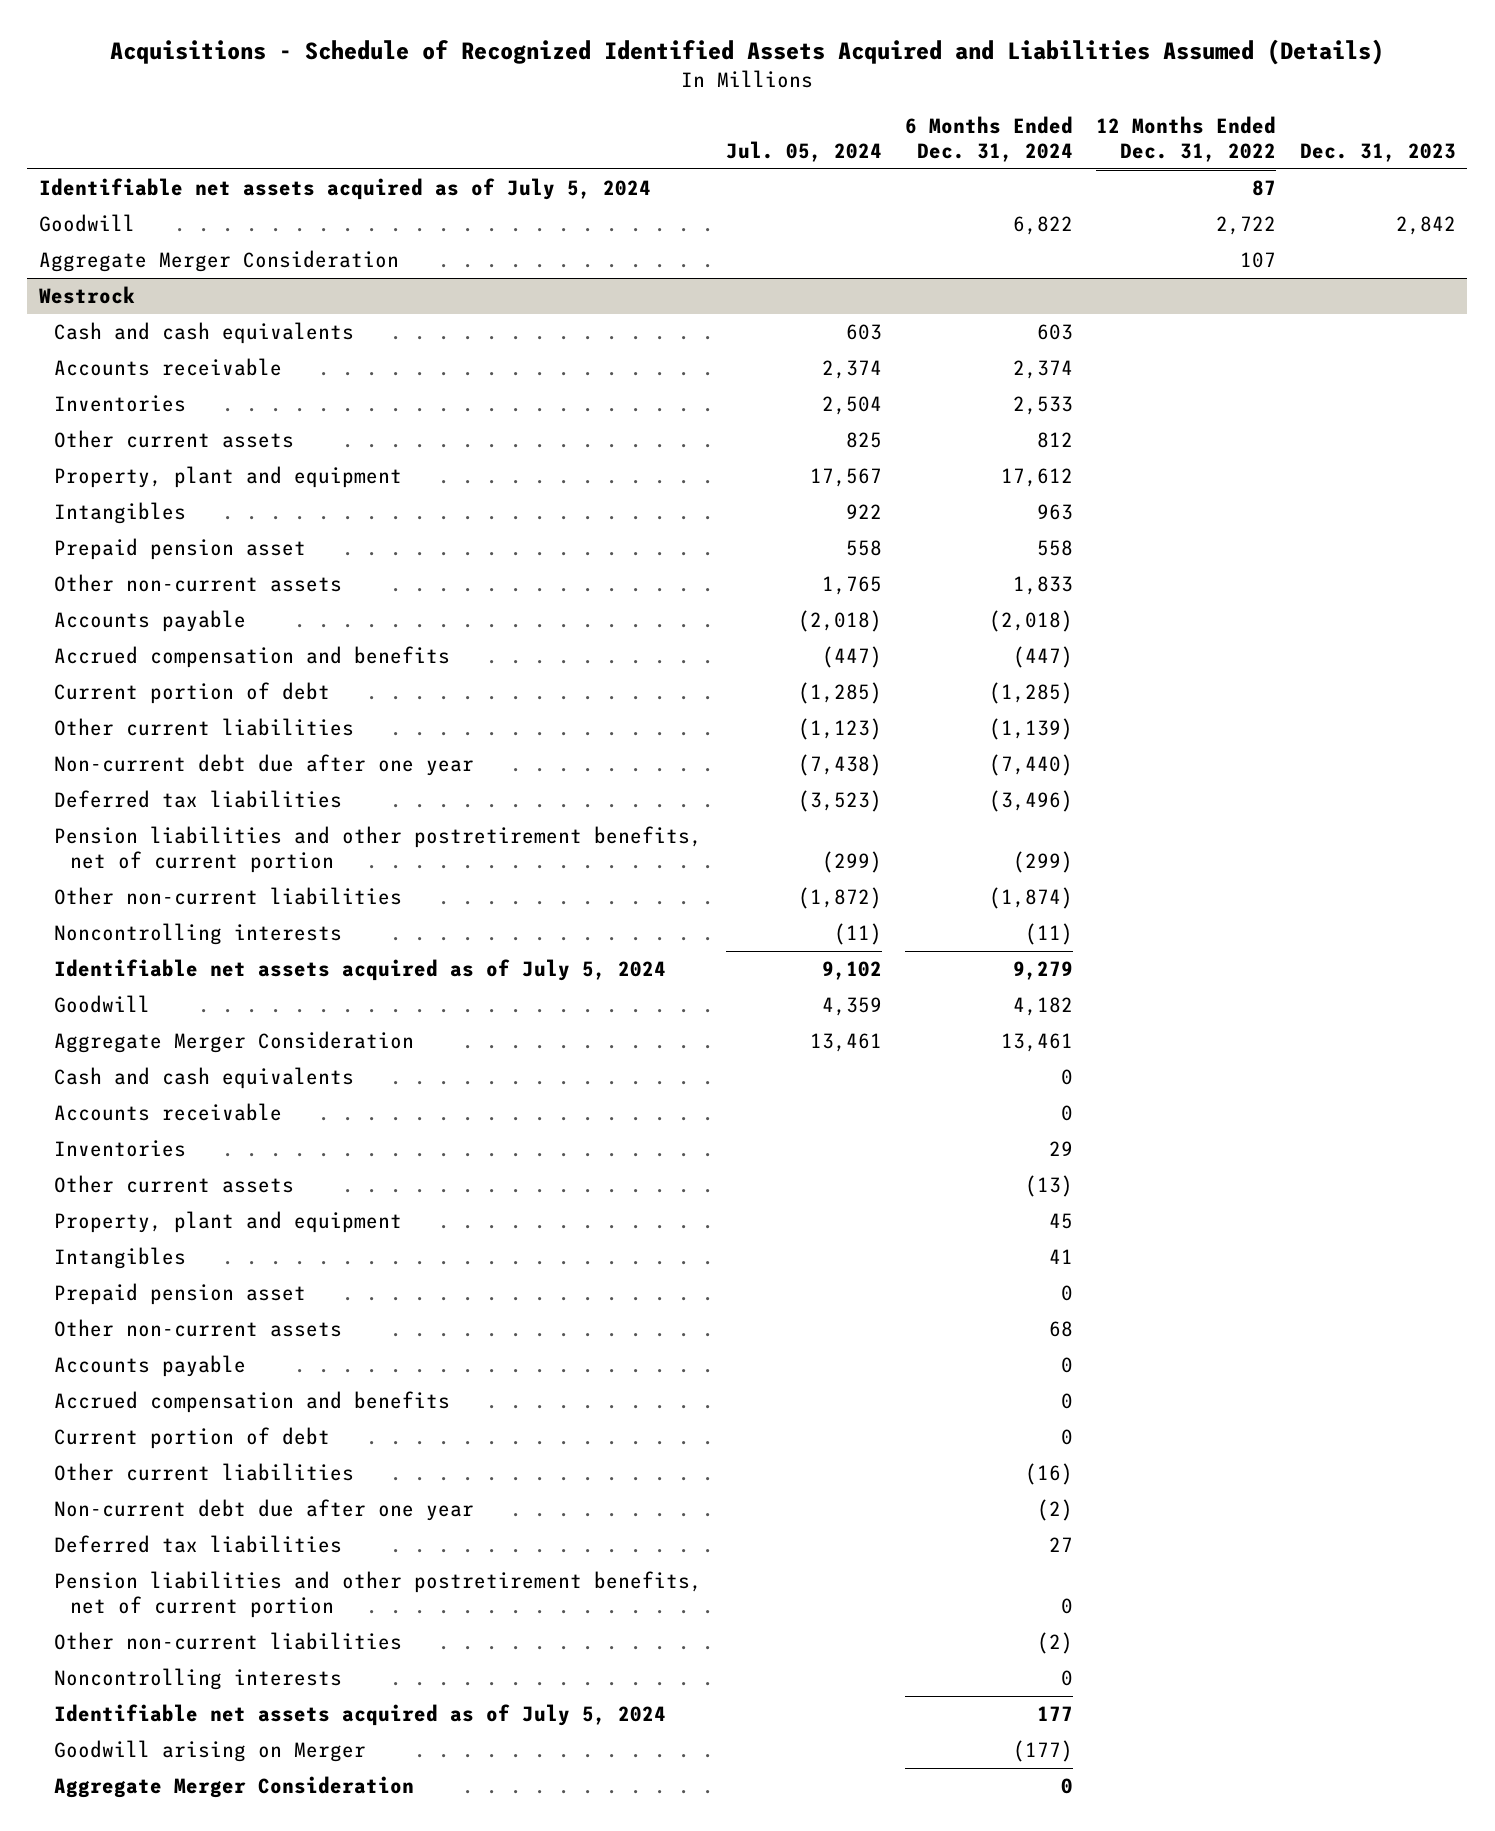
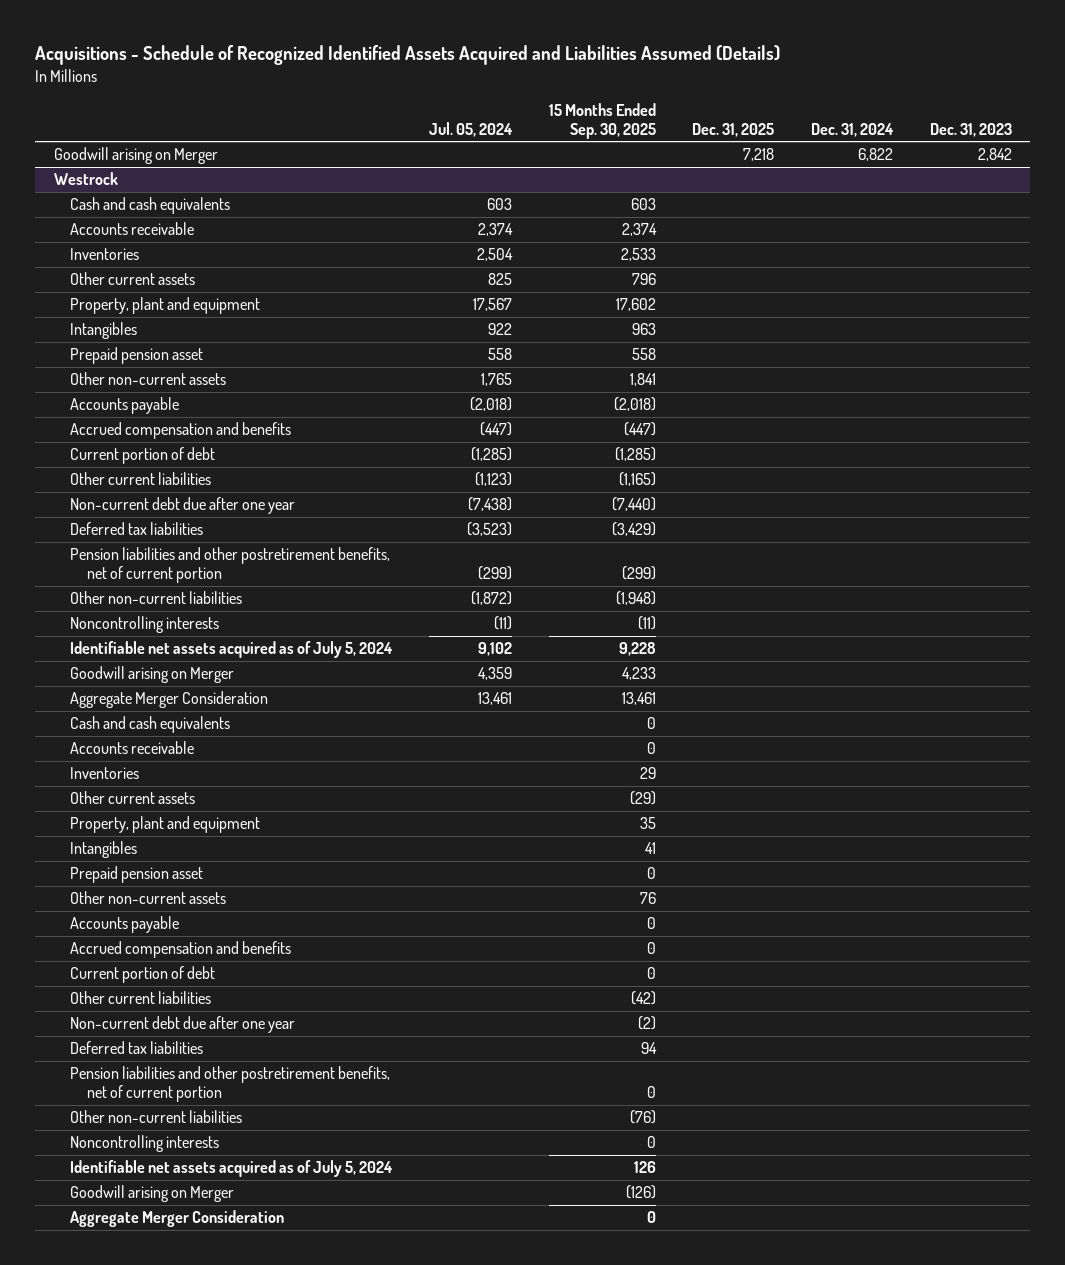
- | Jul. 05, 2024 | 6 Months Ended Dec. 31, 2024 | 12 Months Ended Dec. 31, 2022 | Dec. 31, 2023
+ | Jul. 05, 2024 | 15 Months Ended Sep. 30, 2025 | Dec. 31, 2025 | Dec. 31, 2024 | Dec. 31, 2023
- Identifiable net assets acquired as of July 5, 2024 | | | 87 |
- Goodwill | | 6,822 | 2,722 | 2,842
- Aggregate Merger Consideration | | | 107 |
+ Goodwill arising on Merger | | | 7,218 | 6,822 | 2,842
@ Westrock
- Goodwill | 4,359 | 4,182 | |
+ Goodwill arising on Merger | 4,359 | 4,233 | | |

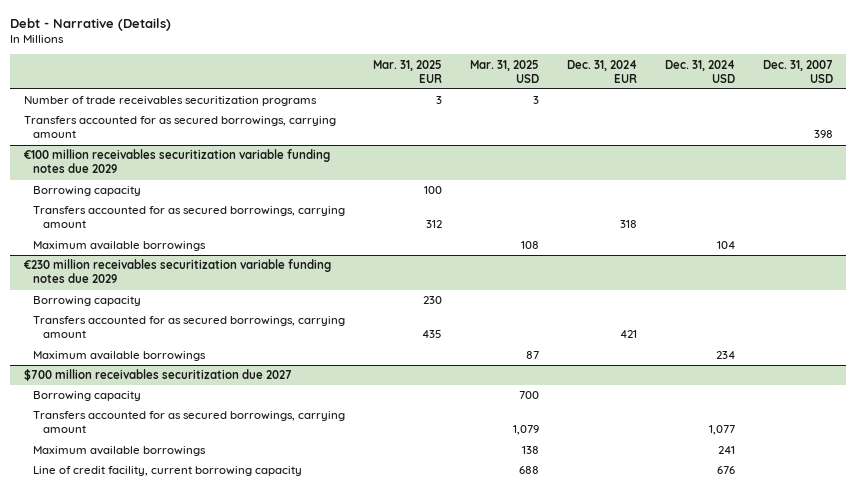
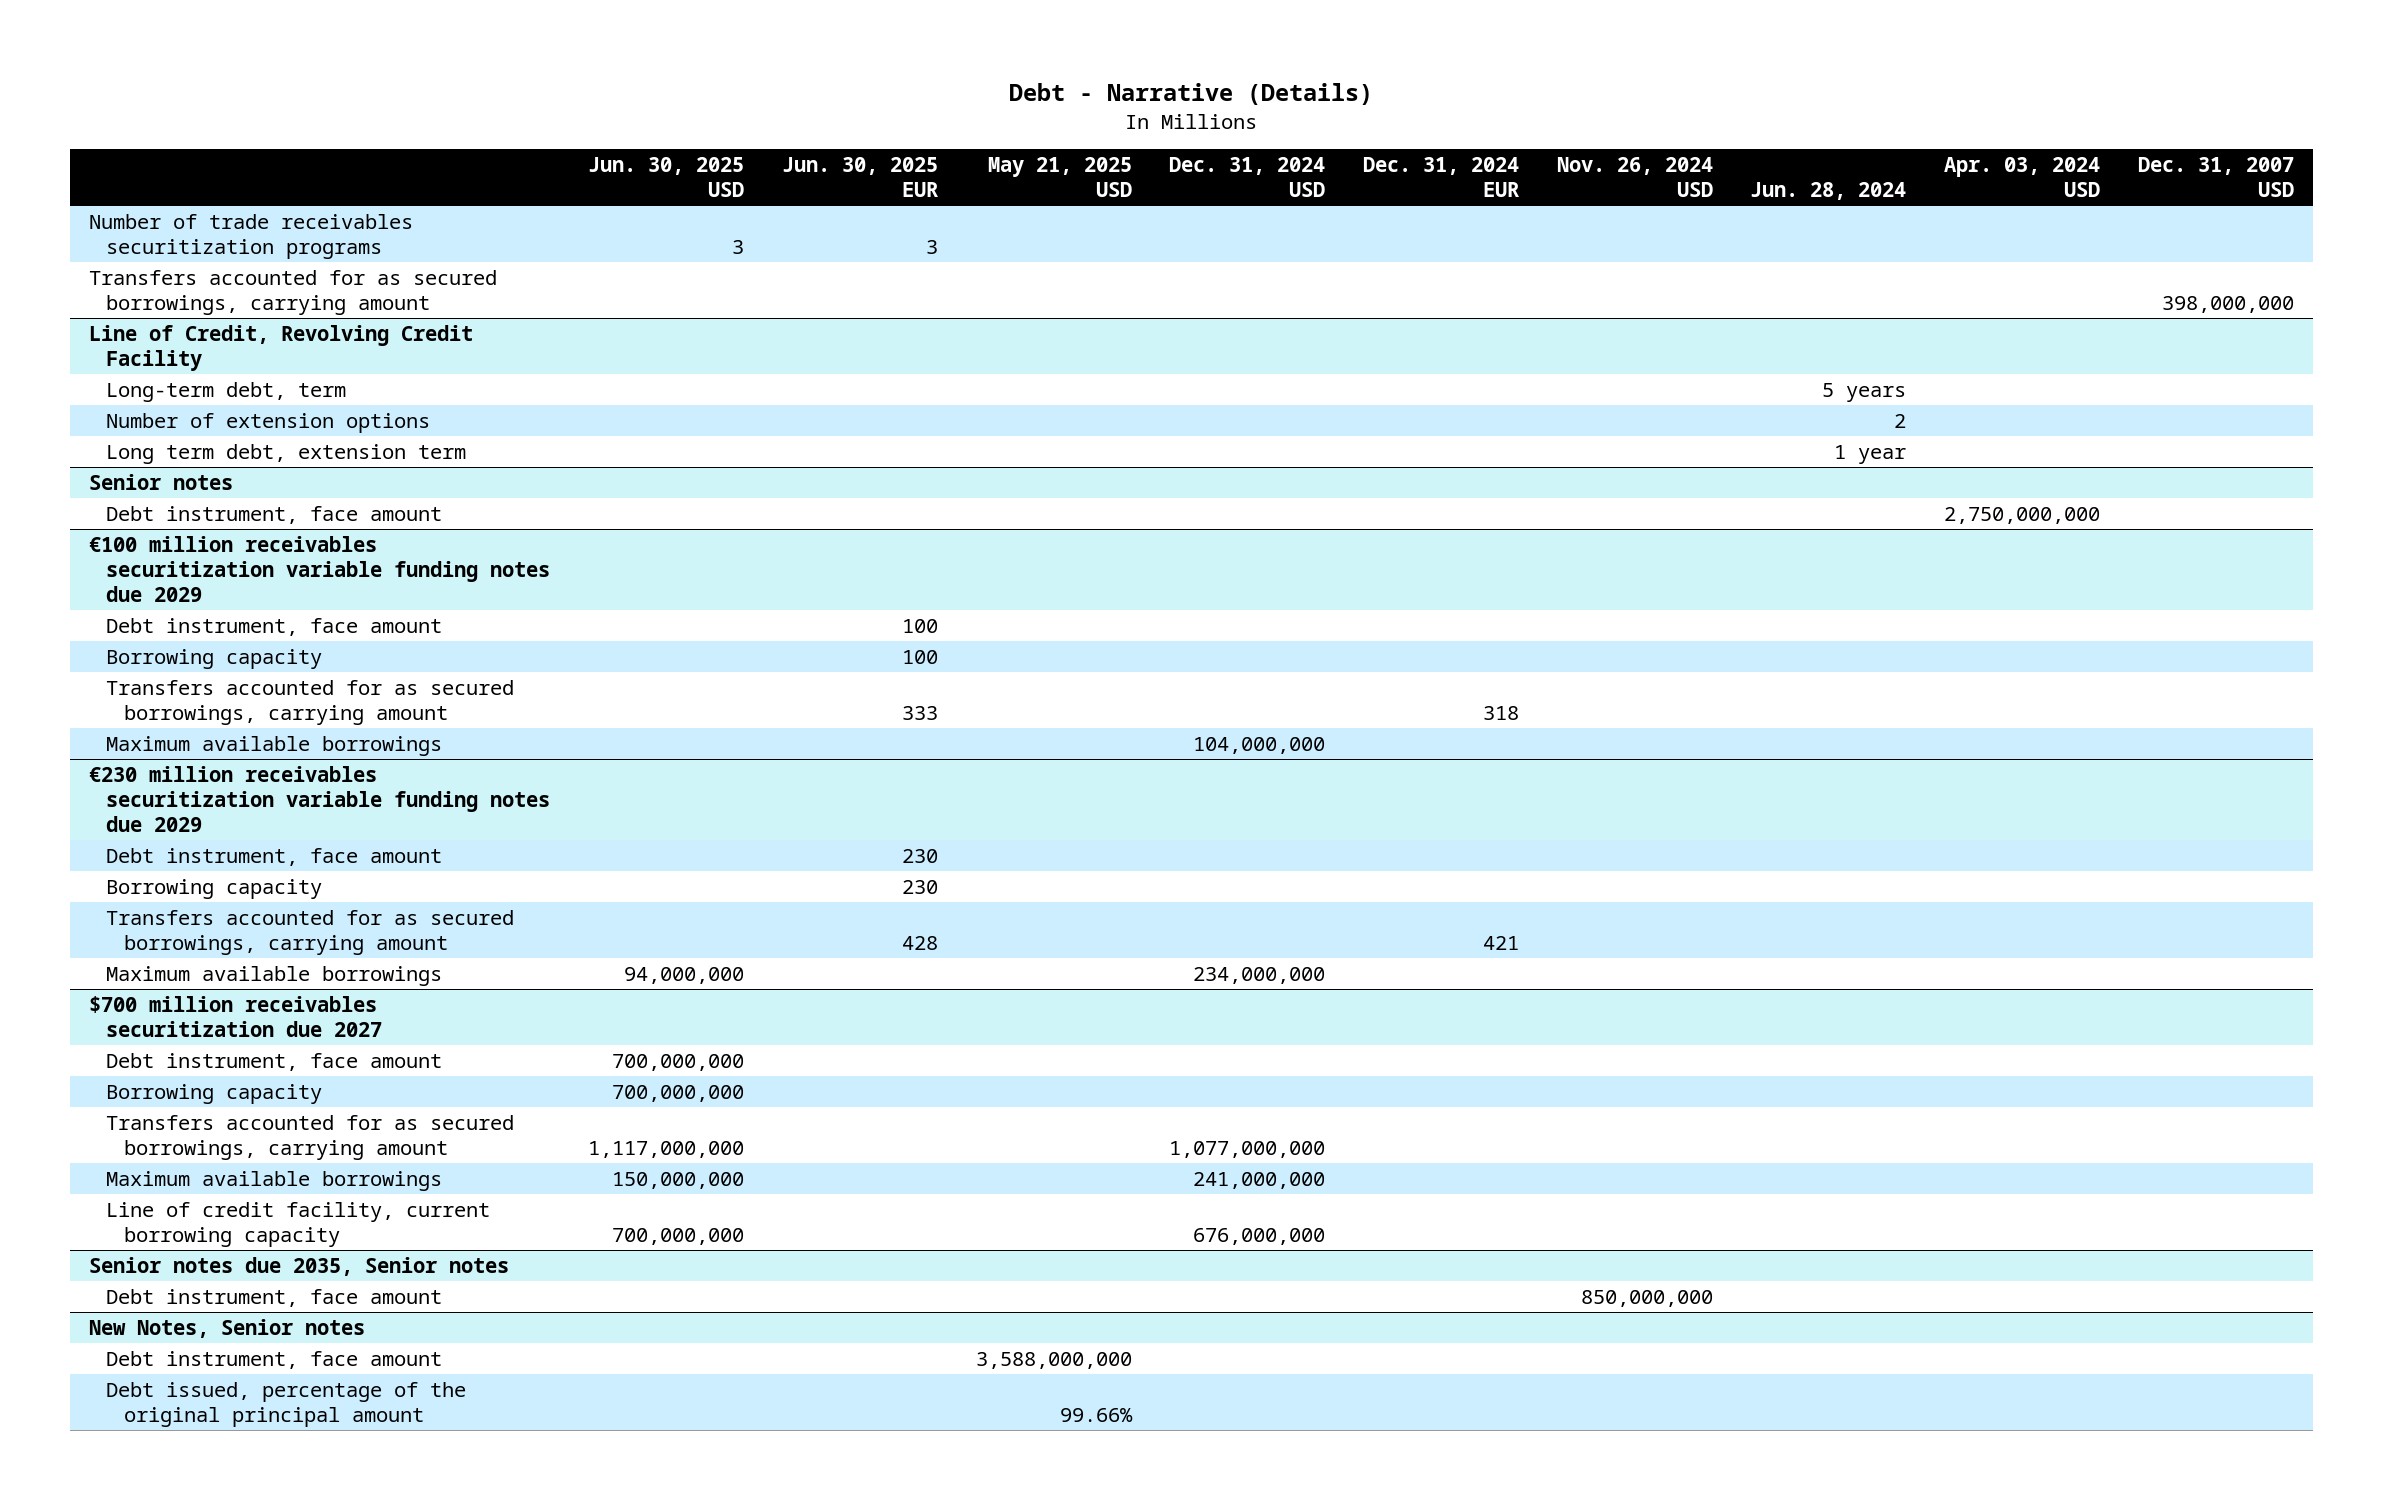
- | Mar. 31, 2025 EUR | Mar. 31, 2025 USD | Dec. 31, 2024 EUR | Dec. 31, 2024 USD | Dec. 31, 2007 USD
+ | Jun. 30, 2025 USD | Jun. 30, 2025 EUR | May 21, 2025 USD | Dec. 31, 2024 USD | Dec. 31, 2024 EUR | Nov. 26, 2024 USD | Jun. 28, 2024 | Apr. 03, 2024 USD | Dec. 31, 2007 USD
- Transfers accounted for as secured borrowings, carrying amount | | | | | 398
+ Transfers accounted for as secured borrowings, carrying amount | | | | | | | | | 398,000,000
+ Line of Credit, Revolving Credit Facility
+ Long-term debt, term | | | | | | | 5 years | |
+ Number of extension options | | | | | | | 2 | |
+ Long term debt, extension term | | | | | | | 1 year | |
+ Senior notes
+ Debt instrument, face amount | | | | | | | | 2,750,000,000 |
@ €100 million receivables securitization variable funding notes due 2029
+ Debt instrument, face amount | | 100 | | | | | | |
- Maximum available borrowings | | 108 | | 104 |
+ Maximum available borrowings | | | | 104,000,000 | | | | |
@ €230 million receivables securitization variable funding notes due 2029
+ Debt instrument, face amount | | 230 | | | | | | |
- Maximum available borrowings | | 87 | | 234 |
+ Maximum available borrowings | 94,000,000 | | | 234,000,000 | | | | |
@ $700 million receivables securitization due 2027
+ Debt instrument, face amount | 700,000,000 | | | | | | | |
- Transfers accounted for as secured borrowings, carrying amount | | 1,079 | | 1,077 |
- Maximum available borrowings | | 138 | | 241 |
- Line of credit facility, current borrowing capacity | | 688 | | 676 |
+ Transfers accounted for as secured borrowings, carrying amount | 1,117,000,000 | | | 1,077,000,000 | | | | |
+ Maximum available borrowings | 150,000,000 | | | 241,000,000 | | | | |
+ Line of credit facility, current borrowing capacity | 700,000,000 | | | 676,000,000 | | | | |
+ Senior notes due 2035, Senior notes
+ Debt instrument, face amount | | | | | | 850,000,000 | | |
+ New Notes, Senior notes
+ Debt instrument, face amount | | | 3,588,000,000 | | | | | |
+ Debt issued, percentage of the original principal amount | | | 99.66% | | | | | |

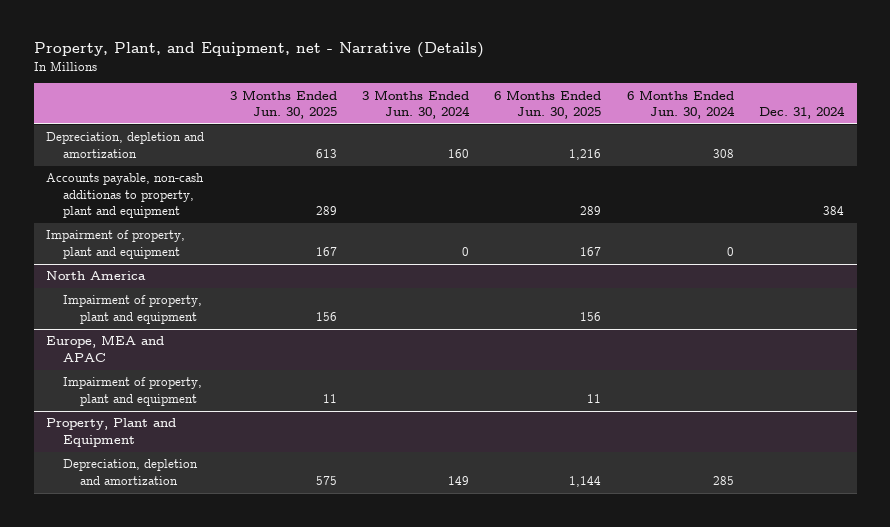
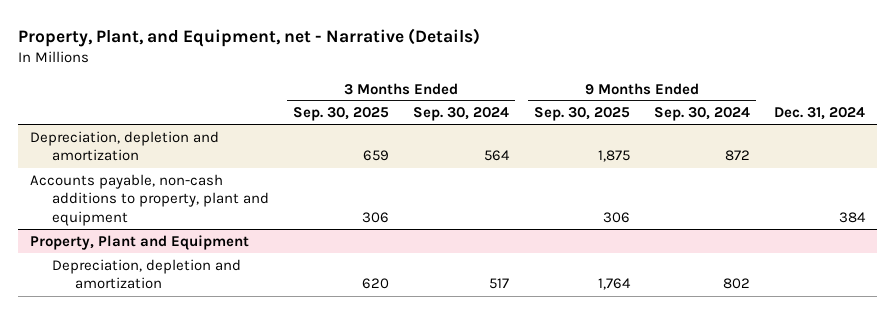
- | 3 Months Ended Jun. 30, 2025 | 3 Months Ended Jun. 30, 2024 | 6 Months Ended Jun. 30, 2025 | 6 Months Ended Jun. 30, 2024 | Dec. 31, 2024
+ | 3 Months Ended Sep. 30, 2025 | 3 Months Ended Sep. 30, 2024 | 9 Months Ended Sep. 30, 2025 | 9 Months Ended Sep. 30, 2024 | Dec. 31, 2024
- Accounts payable, non-cash additionas to property, plant and equipment | 289 | | 289 | | 384
- Impairment of property, plant and equipment | 167 | 0 | 167 | 0 |
- North America
- Impairment of property, plant and equipment | 156 | | 156 | |
- Europe, MEA and APAC
- Impairment of property, plant and equipment | 11 | | 11 | |
+ Accounts payable, non-cash additions to property, plant and equipment | 306 | | 306 | | 384

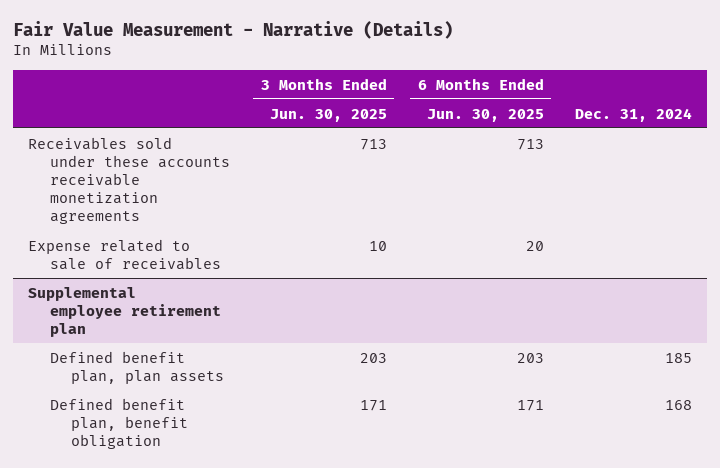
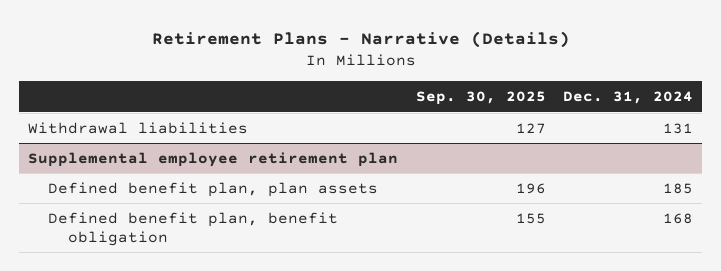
- Fair Value Measurement - Narrative (Details)
+ Retirement Plans - Narrative (Details)
- | 3 Months Ended Jun. 30, 2025 | 6 Months Ended Jun. 30, 2025 | Dec. 31, 2024
+ | Sep. 30, 2025 | Dec. 31, 2024
- Receivables sold under these accounts receivable monetization agreements | 713 | 713 |
- Expense related to sale of receivables | 10 | 20 |
+ Withdrawal liabilities | 127 | 131

